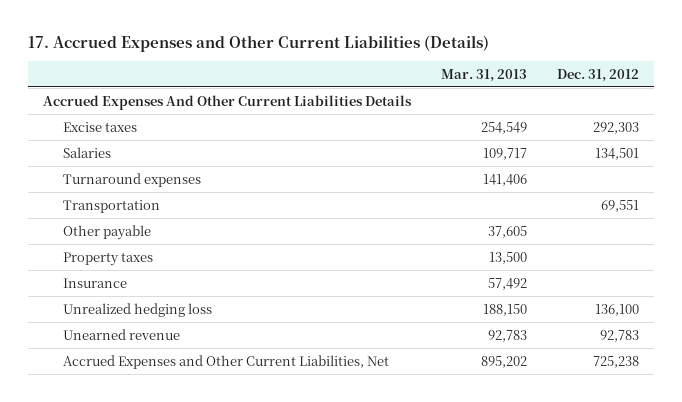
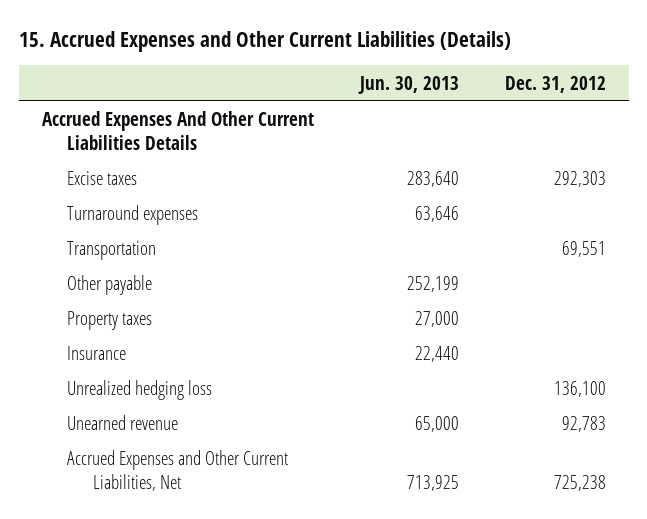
- 17. Accrued Expenses and Other Current Liabilities (Details)
+ 15. Accrued Expenses and Other Current Liabilities (Details)
- | Mar. 31, 2013 | Dec. 31, 2012
+ | Jun. 30, 2013 | Dec. 31, 2012
- Salaries | 109,717 | 134,501

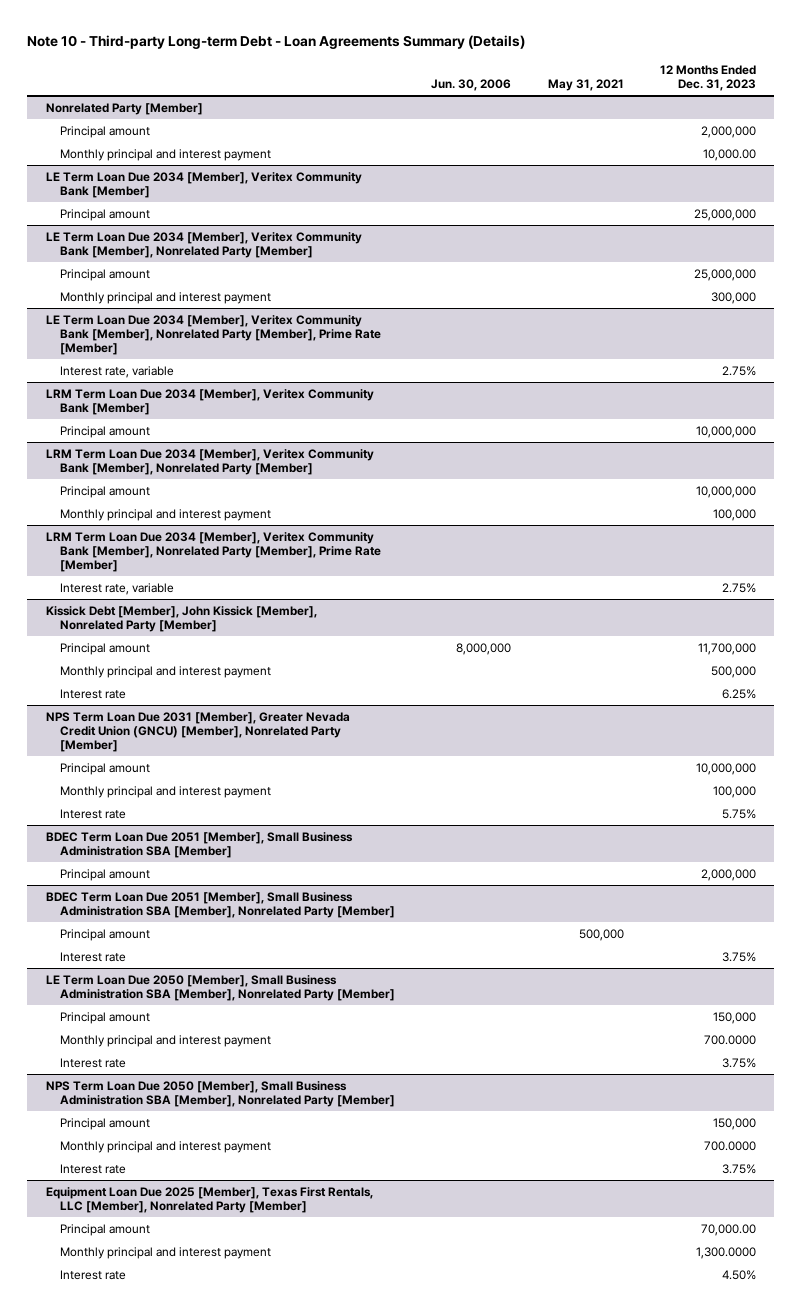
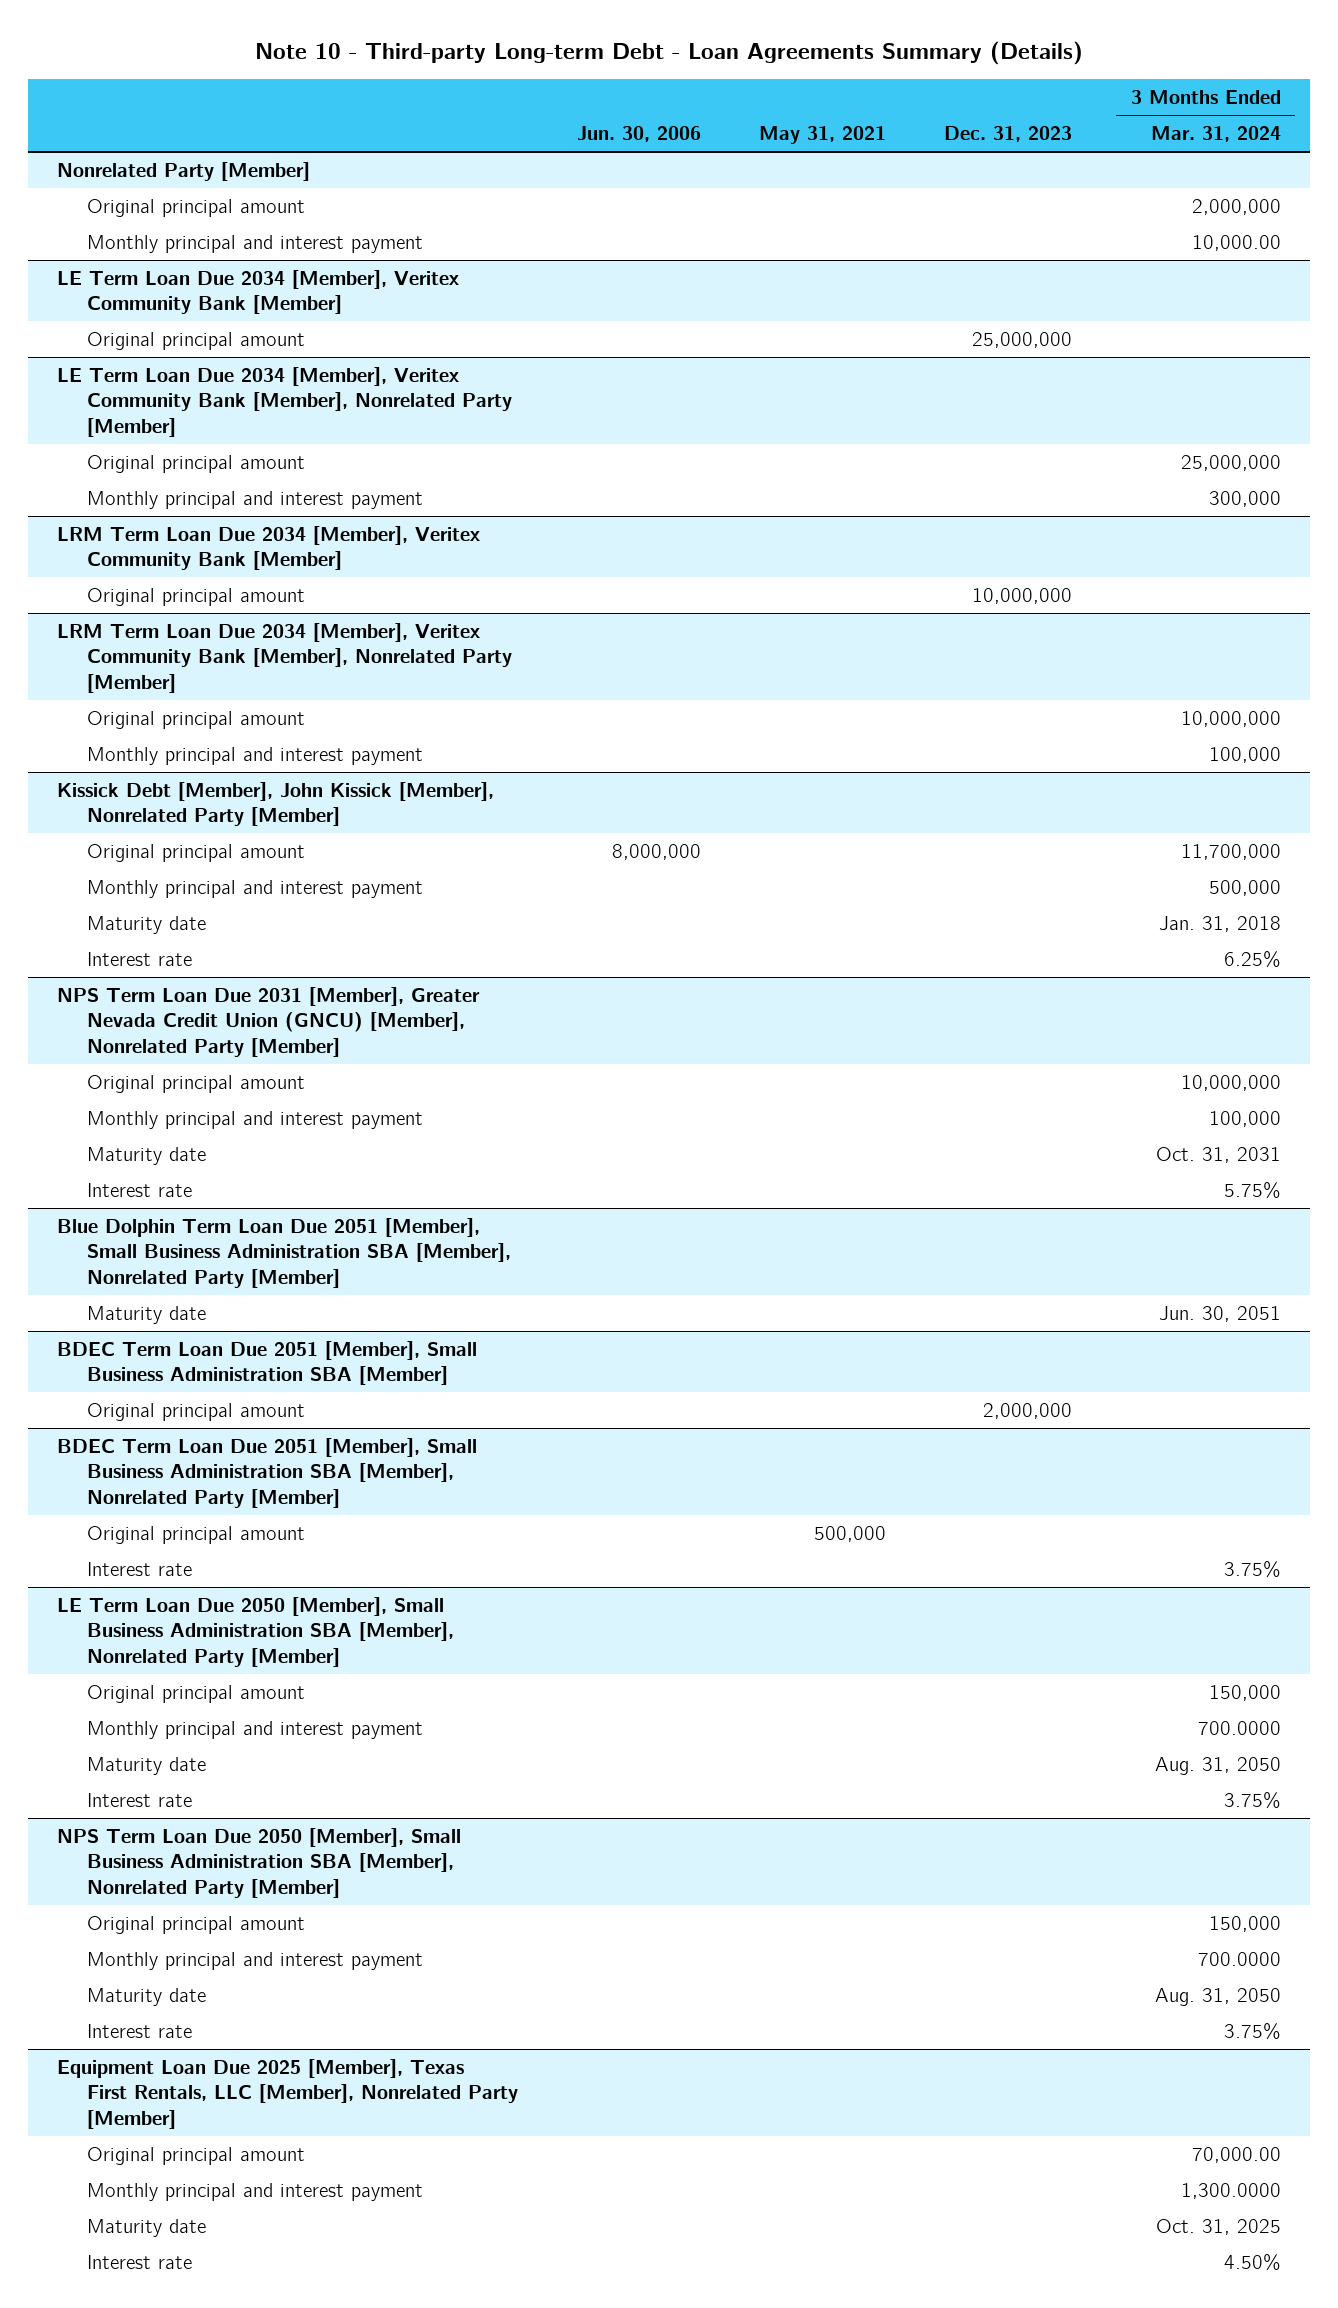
- | Jun. 30, 2006 | May 31, 2021 | 12 Months Ended Dec. 31, 2023
+ | Jun. 30, 2006 | May 31, 2021 | Dec. 31, 2023 | 3 Months Ended Mar. 31, 2024
@ Nonrelated Party [Member]
- Principal amount | | | 2,000,000
+ Original principal amount | | | | 2,000,000
@ LE Term Loan Due 2034 [Member], Veritex Community Bank [Member]
- Principal amount | | | 25,000,000
+ Original principal amount | | | 25,000,000 |
@ LE Term Loan Due 2034 [Member], Veritex Community Bank [Member], Nonrelated Party [Member]
- Principal amount | | | 25,000,000
+ Original principal amount | | | | 25,000,000
- LE Term Loan Due 2034 [Member], Veritex Community Bank [Member], Nonrelated Party [Member], Prime Rate [Member]
- Interest rate, variable | | | 2.75%
@ LRM Term Loan Due 2034 [Member], Veritex Community Bank [Member]
- Principal amount | | | 10,000,000
+ Original principal amount | | | 10,000,000 |
@ LRM Term Loan Due 2034 [Member], Veritex Community Bank [Member], Nonrelated Party [Member]
- Principal amount | | | 10,000,000
+ Original principal amount | | | | 10,000,000
- LRM Term Loan Due 2034 [Member], Veritex Community Bank [Member], Nonrelated Party [Member], Prime Rate [Member]
- Interest rate, variable | | | 2.75%
@ Kissick Debt [Member], John Kissick [Member], Nonrelated Party [Member]
- Principal amount | 8,000,000 | | 11,700,000
+ Original principal amount | 8,000,000 | | | 11,700,000
+ Maturity date | | | | Jan. 31, 2018
@ NPS Term Loan Due 2031 [Member], Greater Nevada Credit Union (GNCU) [Member], Nonrelated Party [Member]
- Principal amount | | | 10,000,000
+ Original principal amount | | | | 10,000,000
+ Maturity date | | | | Oct. 31, 2031
+ Blue Dolphin Term Loan Due 2051 [Member], Small Business Administration SBA [Member], Nonrelated Party [Member]
+ Maturity date | | | | Jun. 30, 2051
@ BDEC Term Loan Due 2051 [Member], Small Business Administration SBA [Member]
- Principal amount | | | 2,000,000
+ Original principal amount | | | 2,000,000 |
@ BDEC Term Loan Due 2051 [Member], Small Business Administration SBA [Member], Nonrelated Party [Member]
- Principal amount | | 500,000 |
+ Original principal amount | | 500,000 | |
@ LE Term Loan Due 2050 [Member], Small Business Administration SBA [Member], Nonrelated Party [Member]
- Principal amount | | | 150,000
+ Original principal amount | | | | 150,000
+ Maturity date | | | | Aug. 31, 2050
@ NPS Term Loan Due 2050 [Member], Small Business Administration SBA [Member], Nonrelated Party [Member]
- Principal amount | | | 150,000
+ Original principal amount | | | | 150,000
+ Maturity date | | | | Aug. 31, 2050
@ Equipment Loan Due 2025 [Member], Texas First Rentals, LLC [Member], Nonrelated Party [Member]
- Principal amount | | | 70,000.00
+ Original principal amount | | | | 70,000.00
+ Maturity date | | | | Oct. 31, 2025

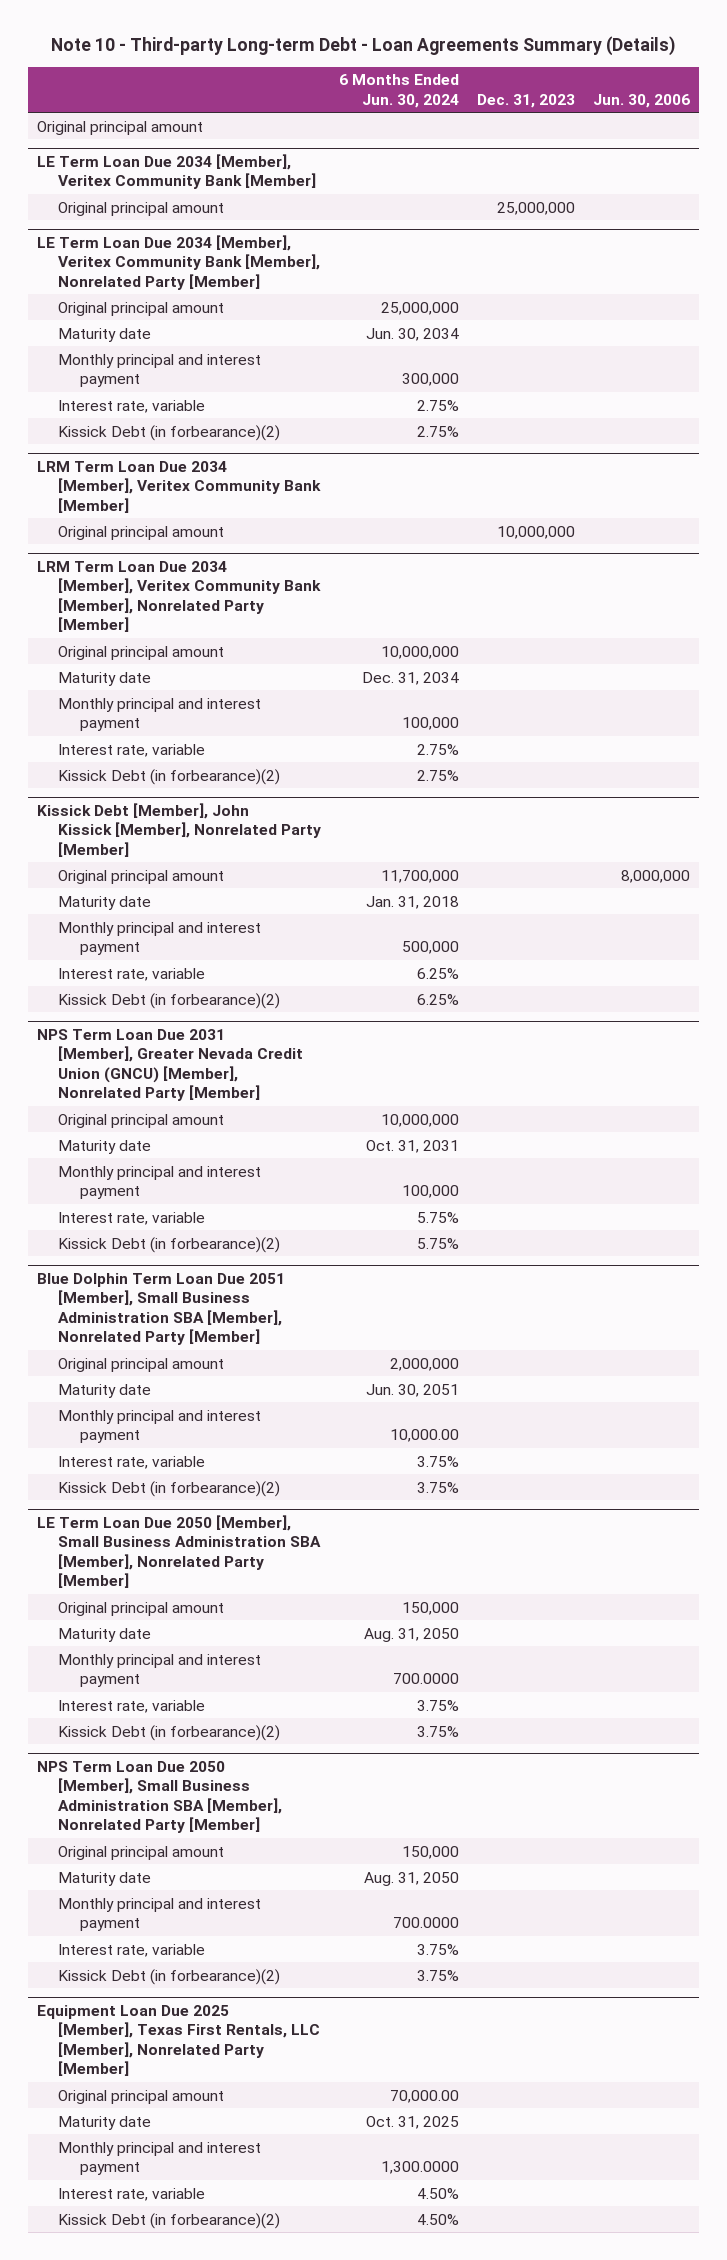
- | Jun. 30, 2006 | May 31, 2021 | Dec. 31, 2023 | 3 Months Ended Mar. 31, 2024
+ | 6 Months Ended Jun. 30, 2024 | Dec. 31, 2023 | Jun. 30, 2006
- Nonrelated Party [Member]
- Original principal amount | | | | 2,000,000
- Monthly principal and interest payment | | | | 10,000.00
+ Original principal amount
@ LE Term Loan Due 2034 [Member], Veritex Community Bank [Member], Nonrelated Party [Member]
+ Maturity date | Jun. 30, 2034 | |
+ Interest rate, variable | 2.75% | |
+ Kissick Debt (in forbearance)(2) | 2.75% | |
@ LRM Term Loan Due 2034 [Member], Veritex Community Bank [Member], Nonrelated Party [Member]
+ Maturity date | Dec. 31, 2034 | |
+ Interest rate, variable | 2.75% | |
+ Kissick Debt (in forbearance)(2) | 2.75% | |
@ Kissick Debt [Member], John Kissick [Member], Nonrelated Party [Member]
- Interest rate | | | | 6.25%
moved down: Monthly principal and interest payment | 500,000 | |
+ Interest rate, variable | 6.25% | |
+ Kissick Debt (in forbearance)(2) | 6.25% | |
@ NPS Term Loan Due 2031 [Member], Greater Nevada Credit Union (GNCU) [Member], Nonrelated Party [Member]
- Interest rate | | | | 5.75%
moved down: Monthly principal and interest payment | 100,000 | |
+ Interest rate, variable | 5.75% | |
+ Kissick Debt (in forbearance)(2) | 5.75% | |
@ Blue Dolphin Term Loan Due 2051 [Member], Small Business Administration SBA [Member], Nonrelated Party [Member]
+ Original principal amount | 2,000,000 | |
- BDEC Term Loan Due 2051 [Member], Small Business Administration SBA [Member]
- Original principal amount | | | 2,000,000 |
- BDEC Term Loan Due 2051 [Member], Small Business Administration SBA [Member], Nonrelated Party [Member]
- Original principal amount | | 500,000 | |
- Interest rate | | | | 3.75%
@ Blue Dolphin Term Loan Due 2051 [Member], Small Business Administration SBA [Member], Nonrelated Party [Member]
+ Monthly principal and interest payment | 10,000.00 | |
+ Interest rate, variable | 3.75% | |
+ Kissick Debt (in forbearance)(2) | 3.75% | |
@ LE Term Loan Due 2050 [Member], Small Business Administration SBA [Member], Nonrelated Party [Member]
- Interest rate | | | | 3.75%
moved down: Monthly principal and interest payment | 700.0000 | |
+ Interest rate, variable | 3.75% | |
+ Kissick Debt (in forbearance)(2) | 3.75% | |
@ NPS Term Loan Due 2050 [Member], Small Business Administration SBA [Member], Nonrelated Party [Member]
- Interest rate | | | | 3.75%
moved down: Monthly principal and interest payment | 700.0000 | |
+ Interest rate, variable | 3.75% | |
+ Kissick Debt (in forbearance)(2) | 3.75% | |
@ Equipment Loan Due 2025 [Member], Texas First Rentals, LLC [Member], Nonrelated Party [Member]
- Interest rate | | | | 4.50%
moved down: Monthly principal and interest payment | 1,300.0000 | |
+ Interest rate, variable | 4.50% | |
+ Kissick Debt (in forbearance)(2) | 4.50% | |

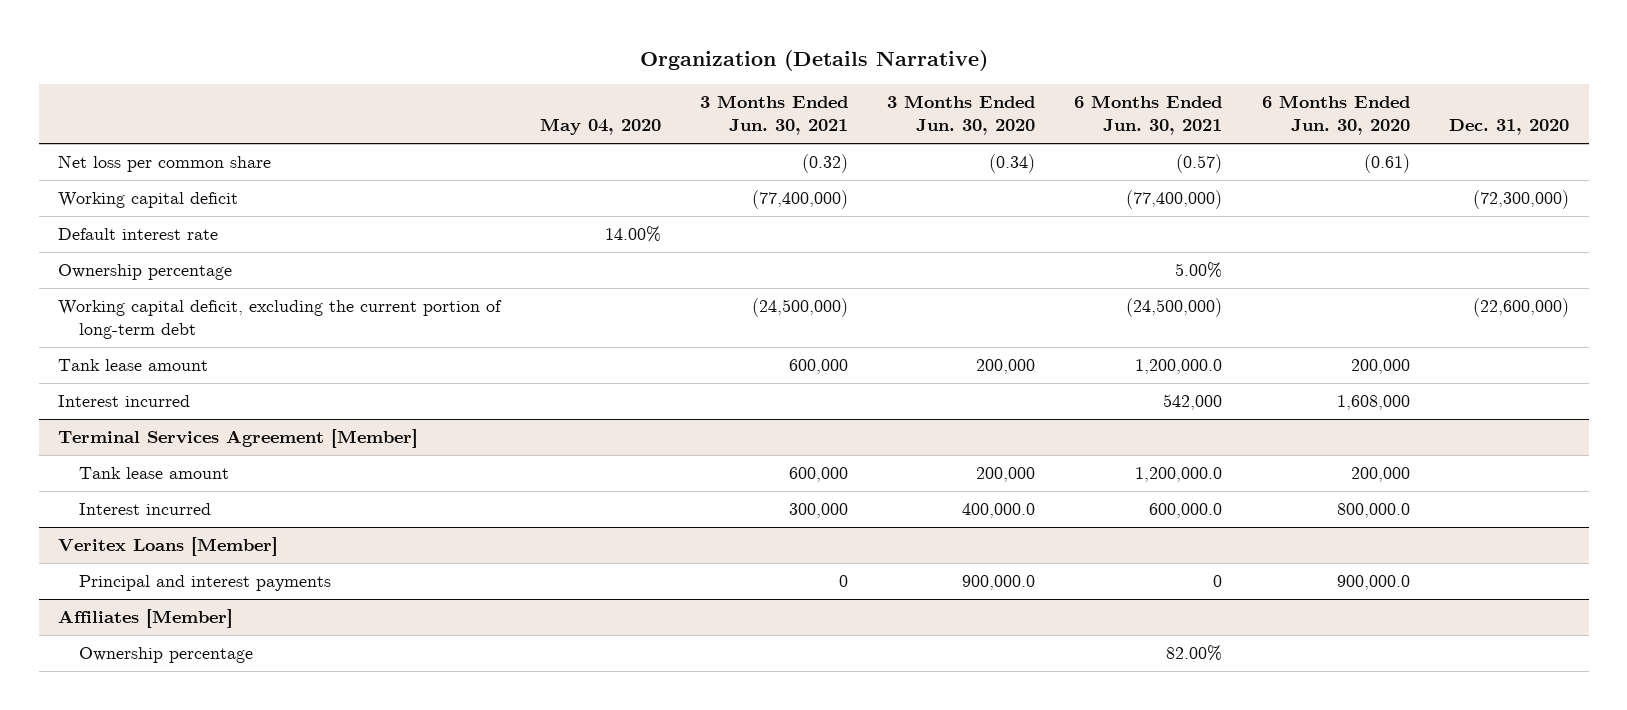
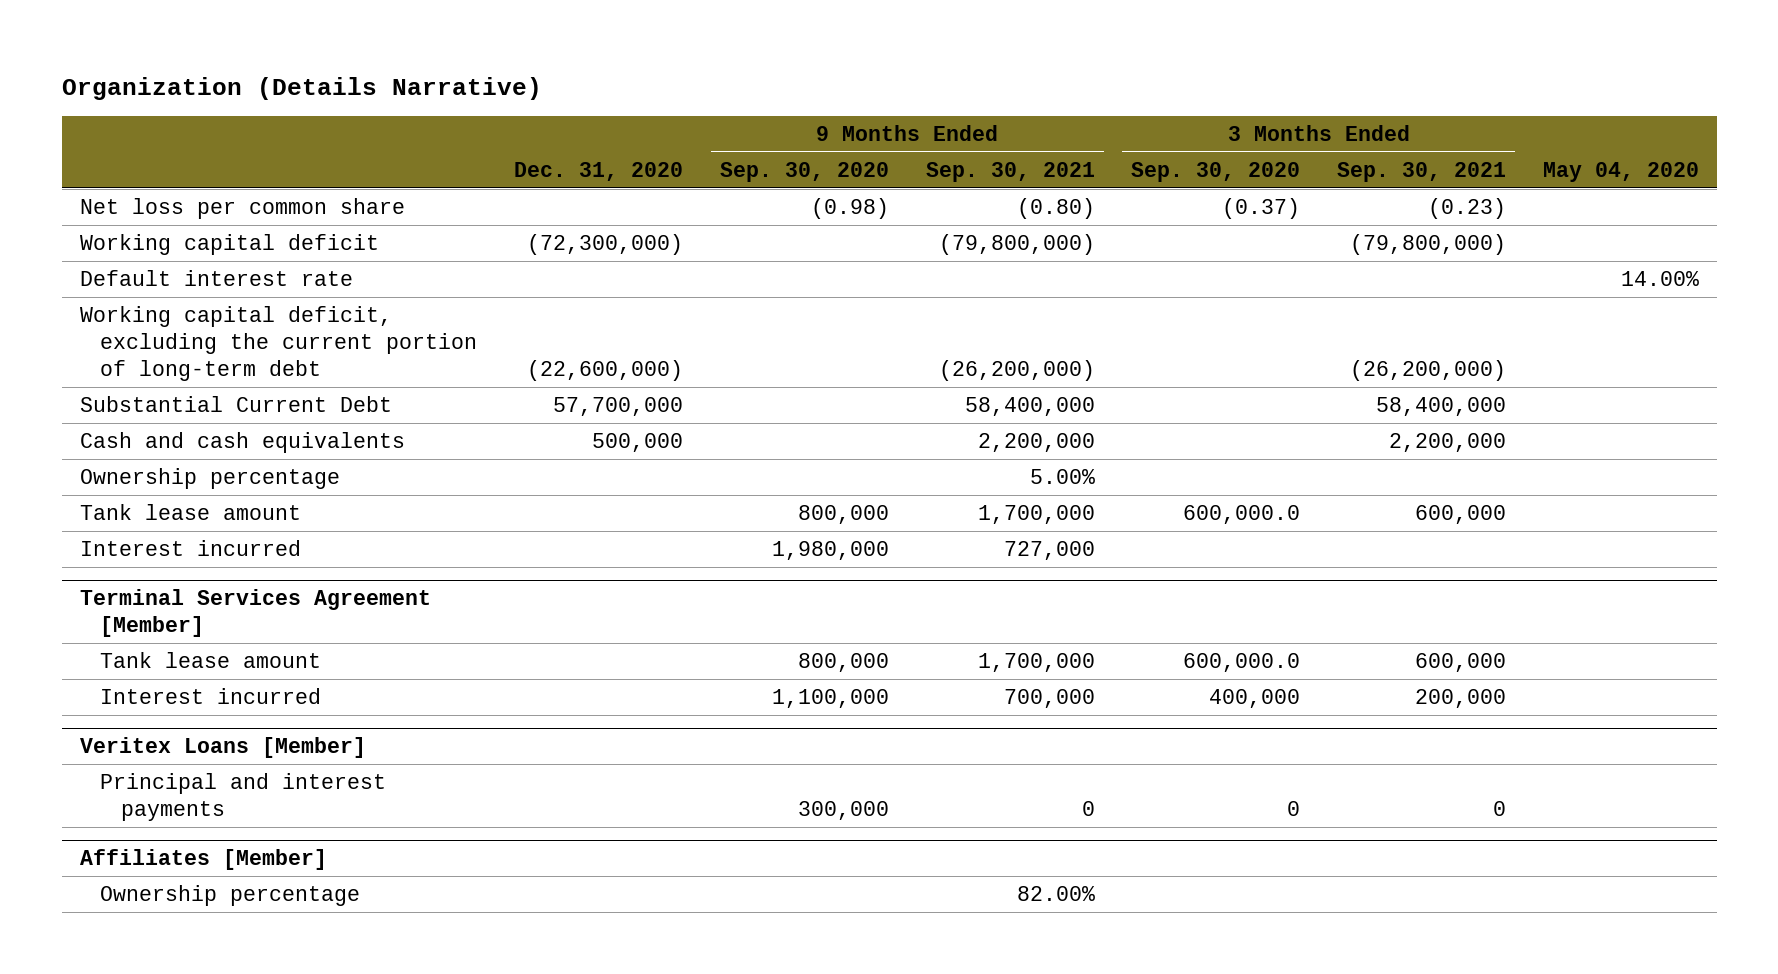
- | May 04, 2020 | 3 Months Ended Jun. 30, 2021 | 3 Months Ended Jun. 30, 2020 | 6 Months Ended Jun. 30, 2021 | 6 Months Ended Jun. 30, 2020 | Dec. 31, 2020
+ | Dec. 31, 2020 | 9 Months Ended Sep. 30, 2020 | 9 Months Ended Sep. 30, 2021 | 3 Months Ended Sep. 30, 2020 | 3 Months Ended Sep. 30, 2021 | May 04, 2020
+ Substantial Current Debt | 57,700,000 | | 58,400,000 | | 58,400,000 |
+ Cash and cash equivalents | 500,000 | | 2,200,000 | | 2,200,000 |
moved down: Ownership percentage | | | 5.00% | | |

